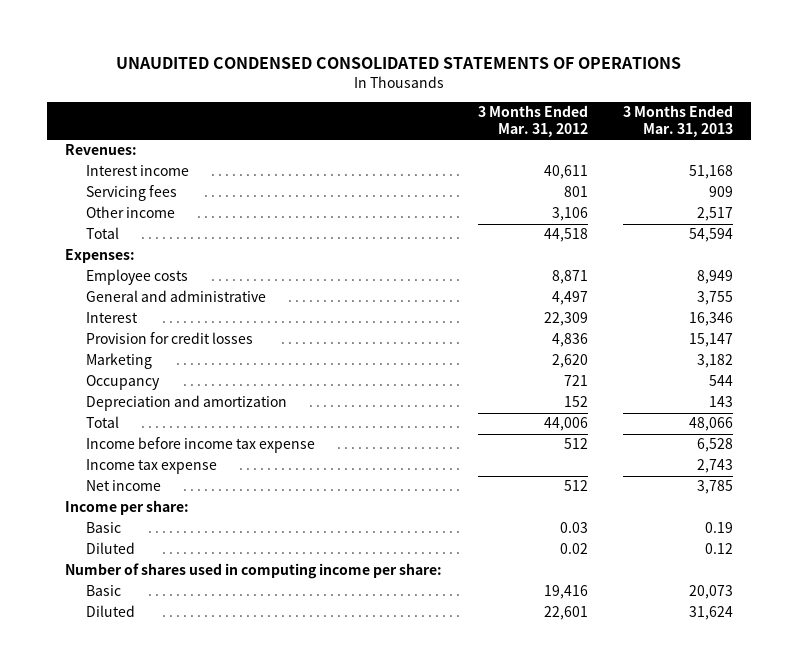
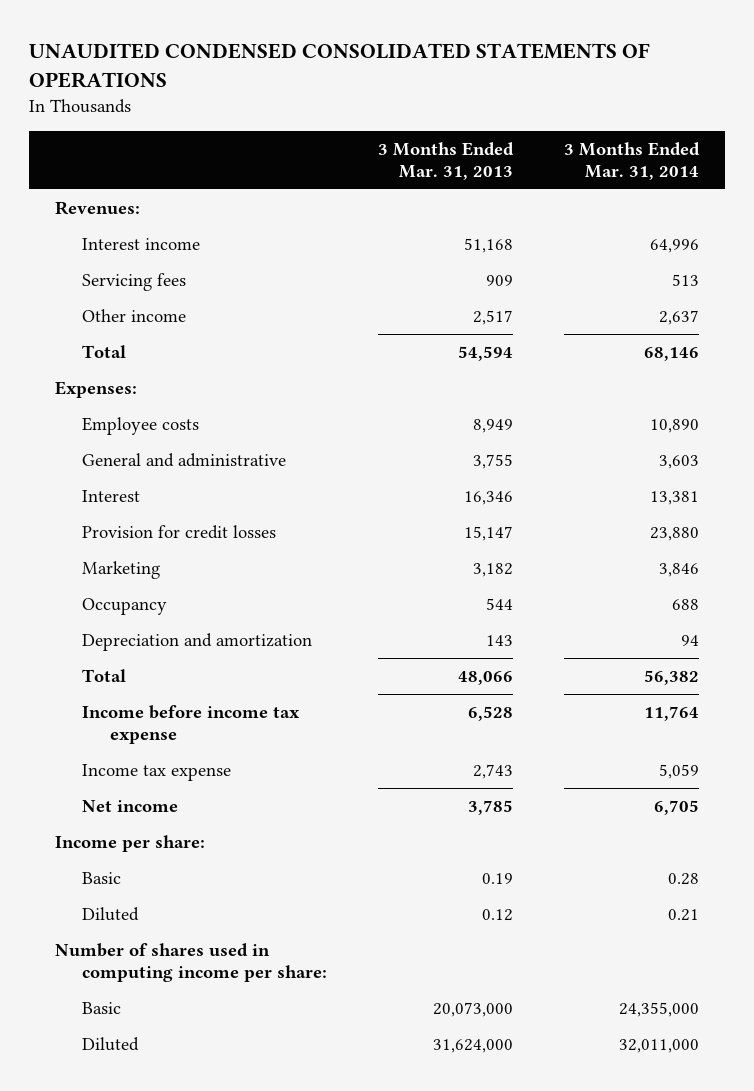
- | 3 Months Ended Mar. 31, 2012 | 3 Months Ended Mar. 31, 2013
+ | 3 Months Ended Mar. 31, 2013 | 3 Months Ended Mar. 31, 2014
- Basic | 19,416 | 20,073
- Diluted | 22,601 | 31,624
+ Basic | 20,073,000 | 24,355,000
+ Diluted | 31,624,000 | 32,011,000

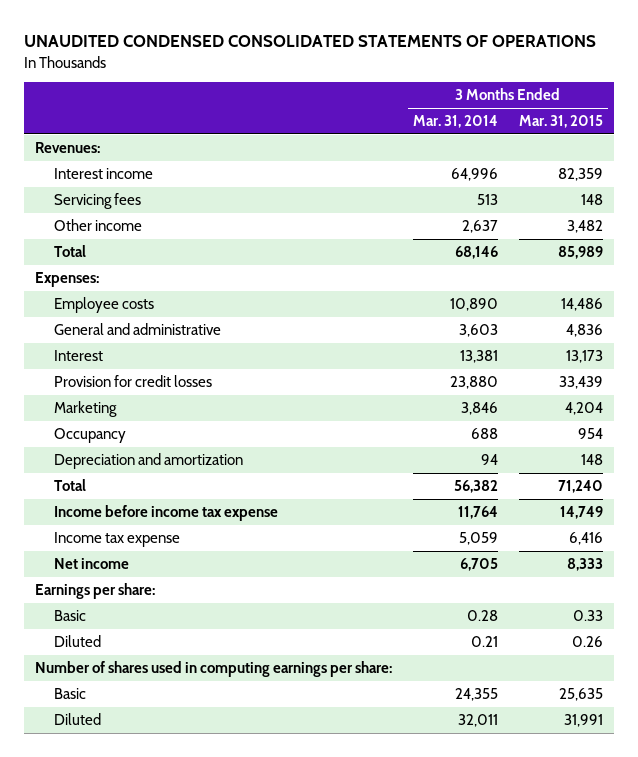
- | 3 Months Ended Mar. 31, 2013 | 3 Months Ended Mar. 31, 2014
+ | 3 Months Ended Mar. 31, 2014 | 3 Months Ended Mar. 31, 2015
- Income per share:
+ Earnings per share:
- Number of shares used in computing income per share:
- Basic | 20,073,000 | 24,355,000
- Diluted | 31,624,000 | 32,011,000
+ Number of shares used in computing earnings per share:
+ Basic | 24,355 | 25,635
+ Diluted | 32,011 | 31,991

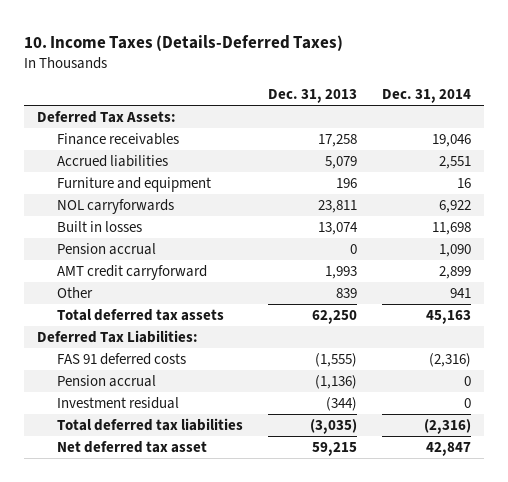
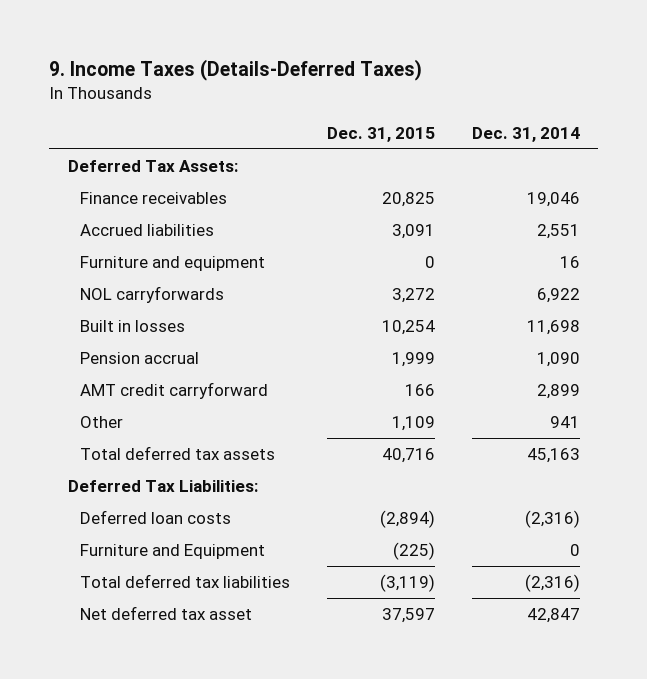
- 10. Income Taxes (Details-Deferred Taxes)
+ 9. Income Taxes (Details-Deferred Taxes)
- | Dec. 31, 2013 | Dec. 31, 2014
+ | Dec. 31, 2015 | Dec. 31, 2014
- FAS 91 deferred costs | (1,555) | (2,316)
- Pension accrual | (1,136) | 0
- Investment residual | (344) | 0
+ Deferred loan costs | (2,894) | (2,316)
+ Furniture and Equipment | (225) | 0

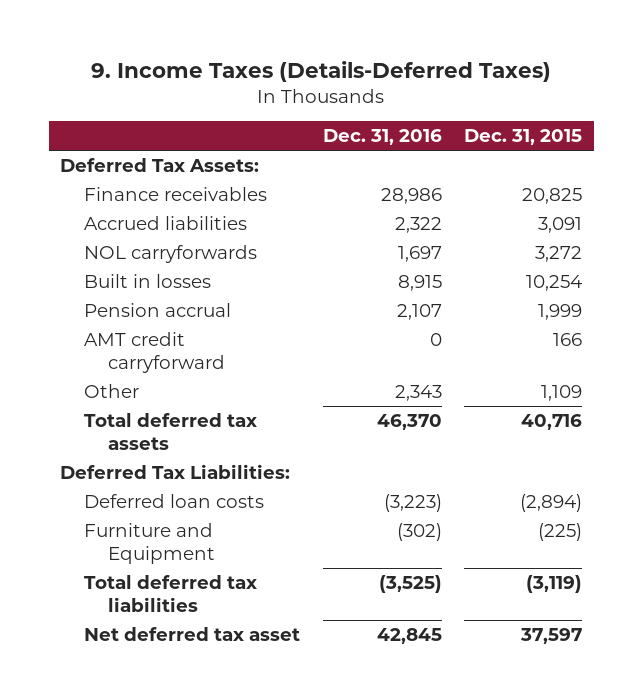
- | Dec. 31, 2015 | Dec. 31, 2014
+ | Dec. 31, 2016 | Dec. 31, 2015
- Furniture and equipment | 0 | 16

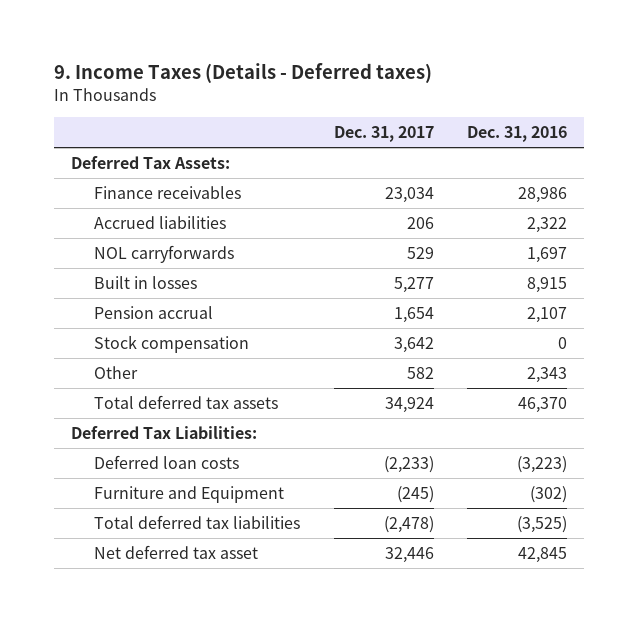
- 9. Income Taxes (Details-Deferred Taxes)
+ 9. Income Taxes (Details - Deferred taxes)
- | Dec. 31, 2016 | Dec. 31, 2015
+ | Dec. 31, 2017 | Dec. 31, 2016
- AMT credit carryforward | 0 | 166
+ Stock compensation | 3,642 | 0

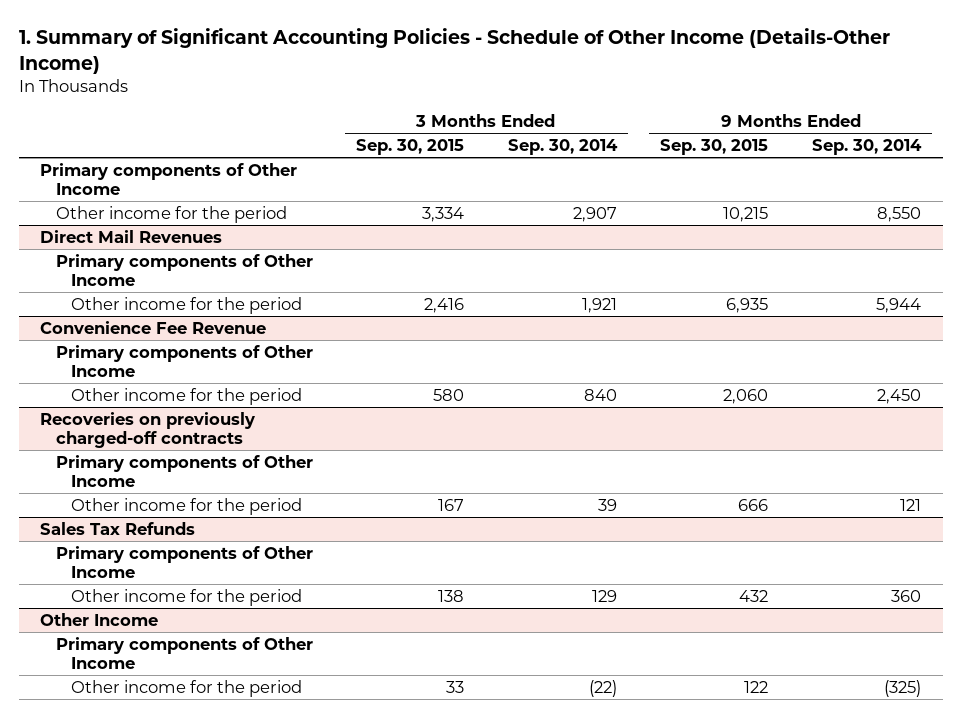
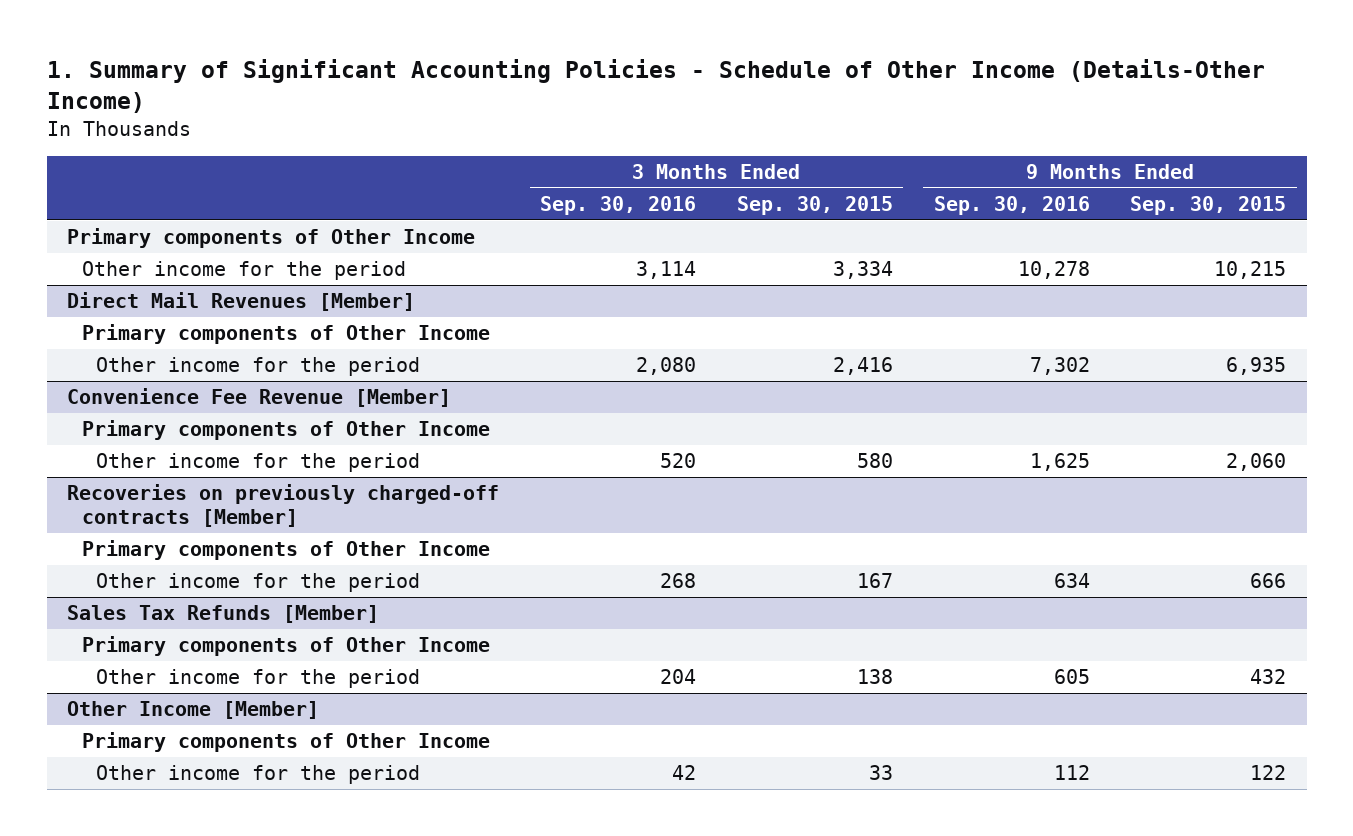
- | 3 Months Ended Sep. 30, 2015 | 3 Months Ended Sep. 30, 2014 | 9 Months Ended Sep. 30, 2015 | 9 Months Ended Sep. 30, 2014
+ | 3 Months Ended Sep. 30, 2016 | 3 Months Ended Sep. 30, 2015 | 9 Months Ended Sep. 30, 2016 | 9 Months Ended Sep. 30, 2015
- Direct Mail Revenues
+ Direct Mail Revenues [Member]
- Convenience Fee Revenue
+ Convenience Fee Revenue [Member]
- Recoveries on previously charged-off contracts
+ Recoveries on previously charged-off contracts [Member]
- Sales Tax Refunds
+ Sales Tax Refunds [Member]
- Other Income
+ Other Income [Member]

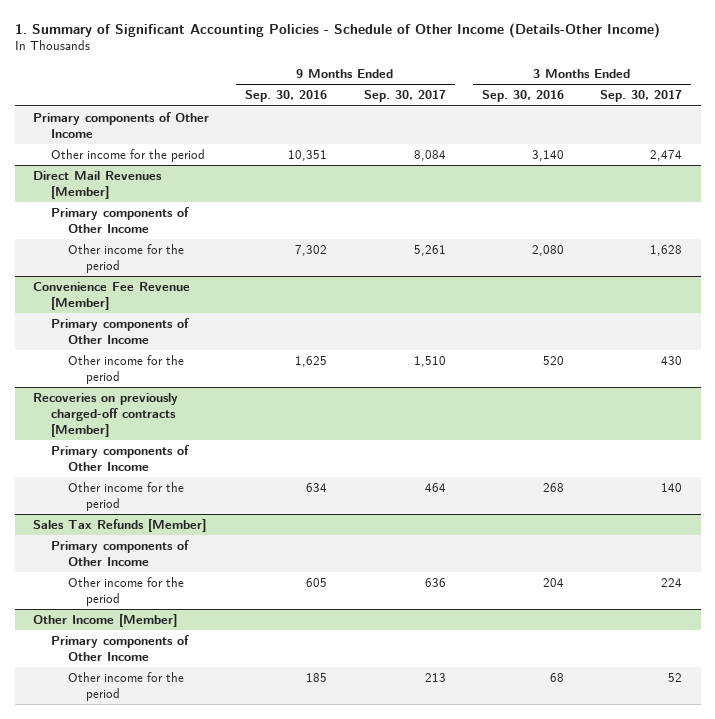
- | 3 Months Ended Sep. 30, 2016 | 3 Months Ended Sep. 30, 2015 | 9 Months Ended Sep. 30, 2016 | 9 Months Ended Sep. 30, 2015
+ | 9 Months Ended Sep. 30, 2016 | 9 Months Ended Sep. 30, 2017 | 3 Months Ended Sep. 30, 2016 | 3 Months Ended Sep. 30, 2017
- Other income for the period | 3,114 | 3,334 | 10,278 | 10,215
+ Other income for the period | 10,351 | 8,084 | 3,140 | 2,474
@ Other Income [Member]
- Other income for the period | 42 | 33 | 112 | 122
+ Other income for the period | 185 | 213 | 68 | 52

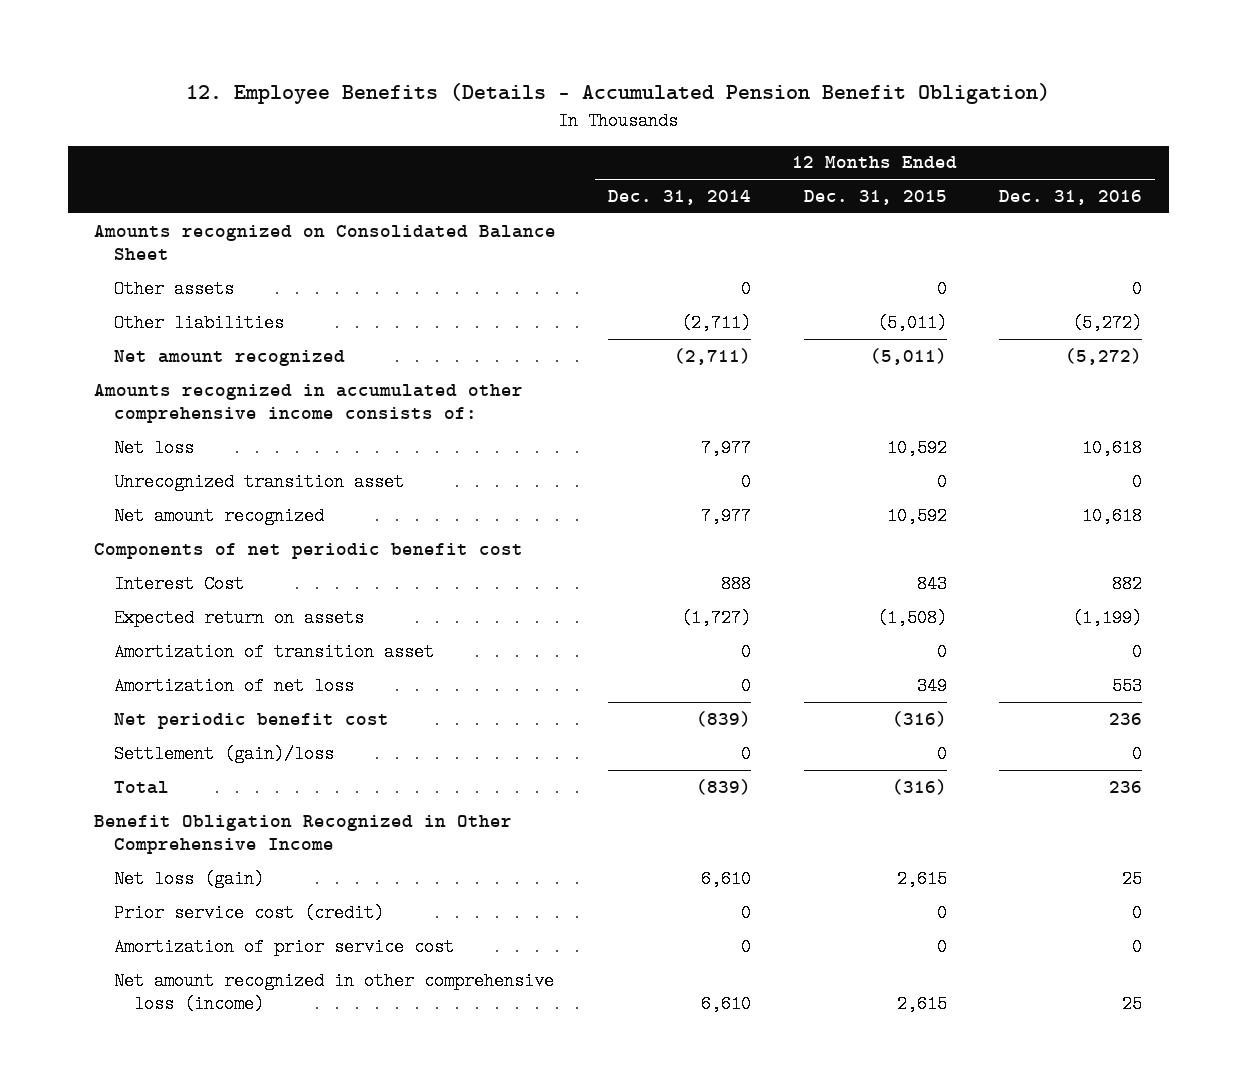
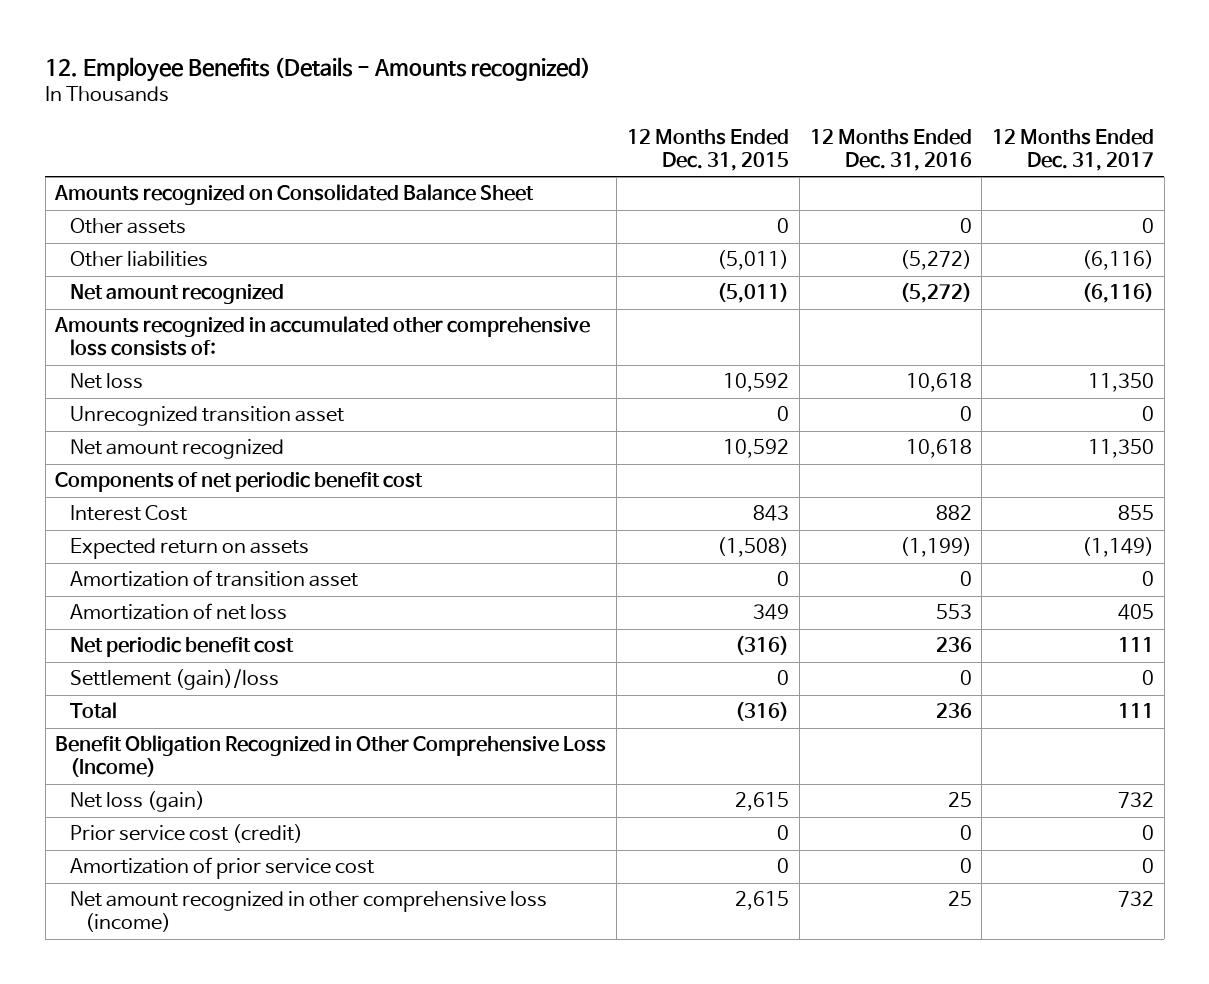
- 12. Employee Benefits (Details - Accumulated Pension Benefit Obligation)
+ 12. Employee Benefits (Details - Amounts recognized)
- | 12 Months Ended Dec. 31, 2014 | 12 Months Ended Dec. 31, 2015 | 12 Months Ended Dec. 31, 2016
+ | 12 Months Ended Dec. 31, 2015 | 12 Months Ended Dec. 31, 2016 | 12 Months Ended Dec. 31, 2017
- Amounts recognized in accumulated other comprehensive income consists of:
+ Amounts recognized in accumulated other comprehensive loss consists of:
- Benefit Obligation Recognized in Other Comprehensive Income
+ Benefit Obligation Recognized in Other Comprehensive Loss (Income)

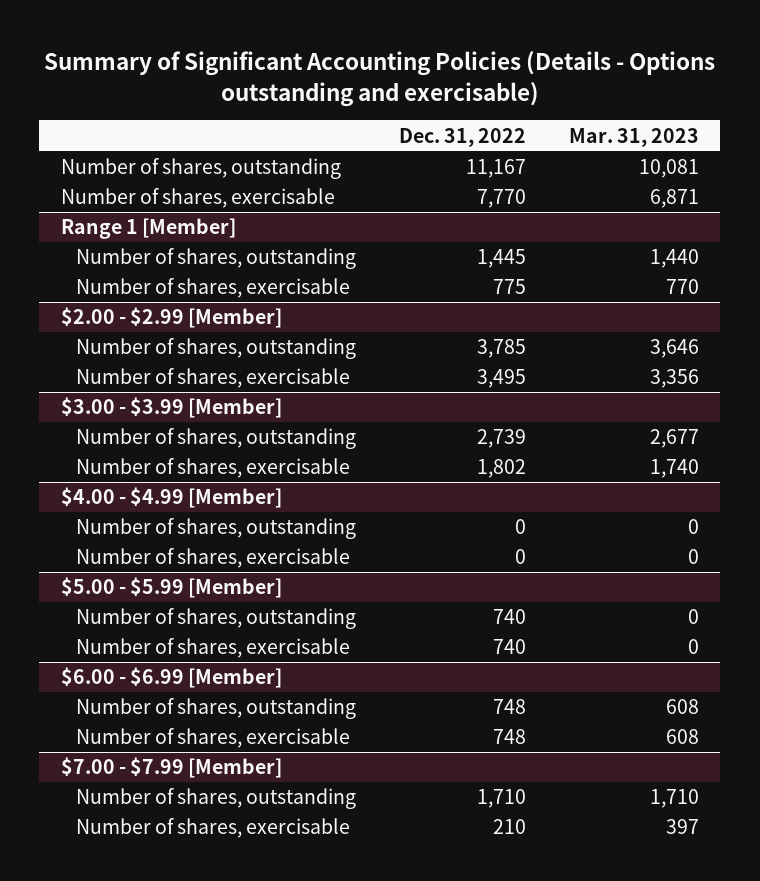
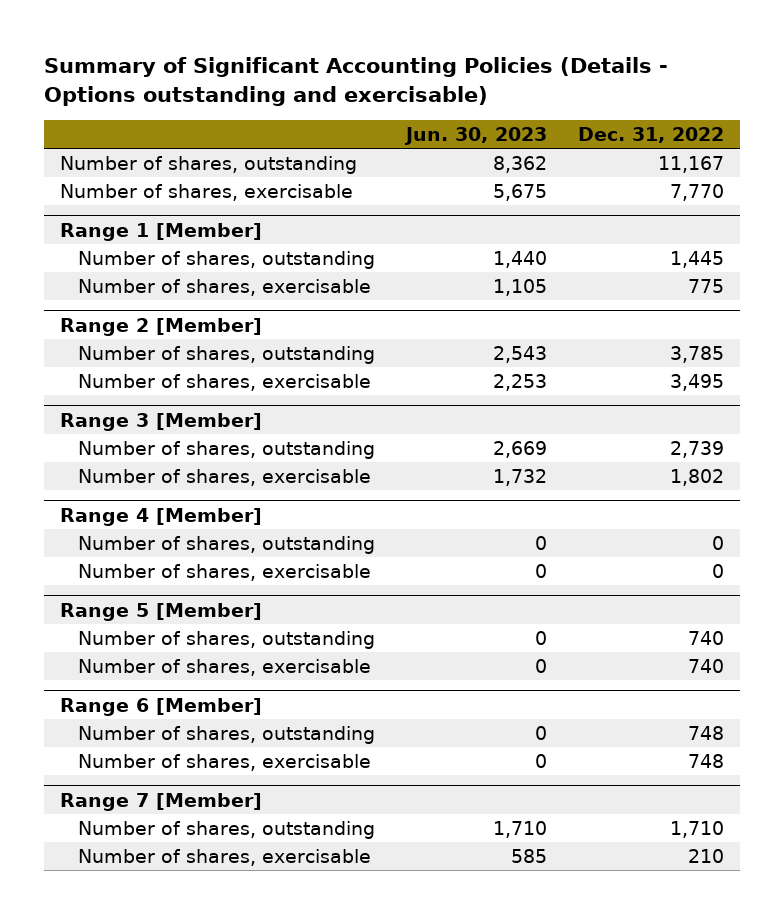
- | Dec. 31, 2022 | Mar. 31, 2023
+ | Jun. 30, 2023 | Dec. 31, 2022
- $2.00 - $2.99 [Member]
+ Range 2 [Member]
- $3.00 - $3.99 [Member]
+ Range 3 [Member]
- $4.00 - $4.99 [Member]
+ Range 4 [Member]
- $5.00 - $5.99 [Member]
+ Range 5 [Member]
- $6.00 - $6.99 [Member]
+ Range 6 [Member]
- $7.00 - $7.99 [Member]
+ Range 7 [Member]

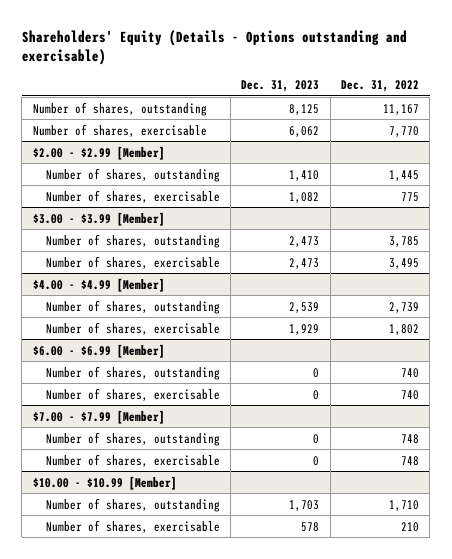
- Summary of Significant Accounting Policies (Details - Options outstanding and exercisable)
+ Shareholders' Equity (Details - Options outstanding and exercisable)
- | Jun. 30, 2023 | Dec. 31, 2022
+ | Dec. 31, 2023 | Dec. 31, 2022
- Range 1 [Member]
+ $2.00 - $2.99 [Member]
- Range 2 [Member]
+ $3.00 - $3.99 [Member]
- Range 3 [Member]
+ $4.00 - $4.99 [Member]
- Range 4 [Member]
- Number of shares, outstanding | 0 | 0
- Number of shares, exercisable | 0 | 0
- Range 5 [Member]
+ $6.00 - $6.99 [Member]
- Range 6 [Member]
+ $7.00 - $7.99 [Member]
- Range 7 [Member]
+ $10.00 - $10.99 [Member]

